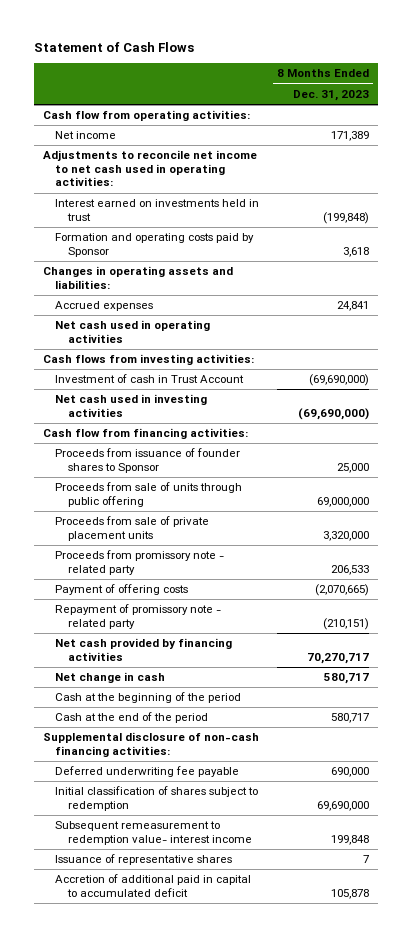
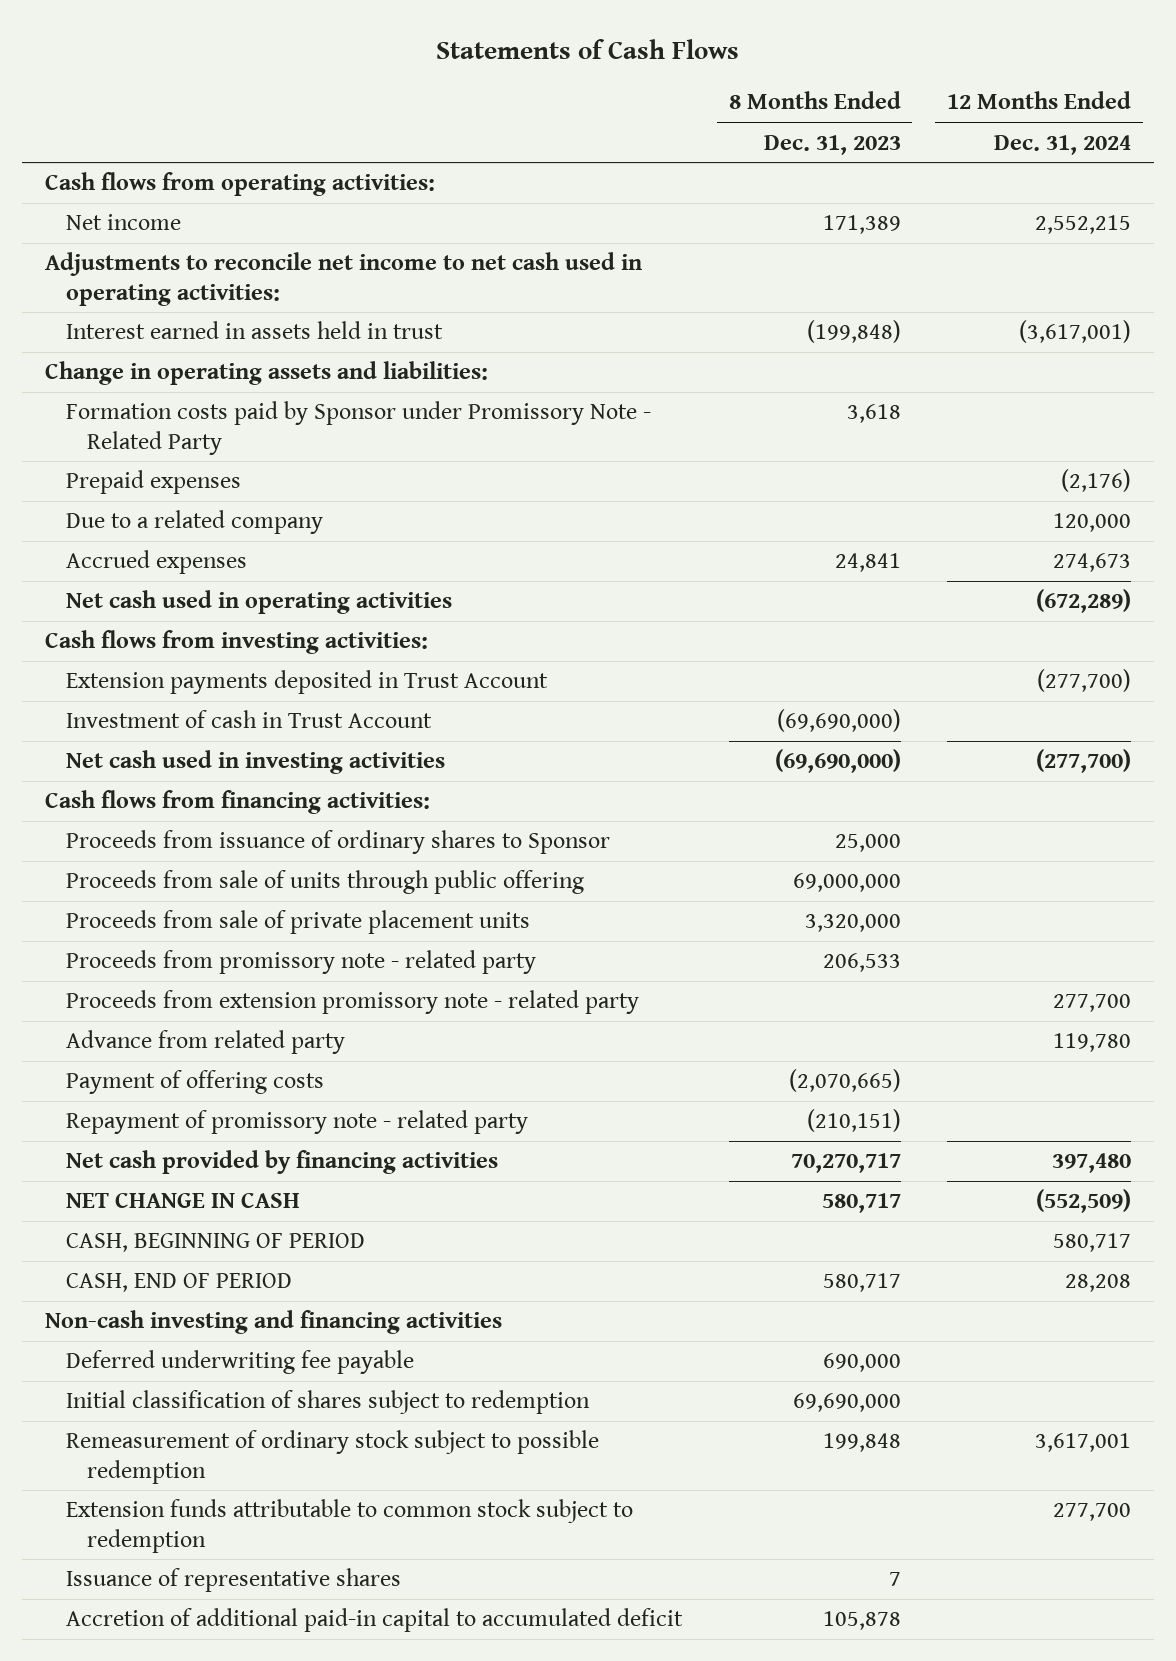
- Statement of Cash Flows
+ Statements of Cash Flows
- | 8 Months Ended Dec. 31, 2023
+ | 8 Months Ended Dec. 31, 2023 | 12 Months Ended Dec. 31, 2024
- Cash flow from operating activities:
+ Cash flows from operating activities:
- Interest earned on investments held in trust | (199,848)
- Formation and operating costs paid by Sponsor | 3,618
- Changes in operating assets and liabilities:
+ Interest earned in assets held in trust | (199,848) | (3,617,001)
+ Change in operating assets and liabilities:
+ Formation costs paid by Sponsor under Promissory Note - Related Party | 3,618 |
+ Prepaid expenses | | (2,176)
+ Due to a related company | | 120,000
+ Extension payments deposited in Trust Account | | (277,700)
- Cash flow from financing activities:
- Proceeds from issuance of founder shares to Sponsor | 25,000
+ Cash flows from financing activities:
+ Proceeds from issuance of ordinary shares to Sponsor | 25,000 |
+ Proceeds from extension promissory note - related party | | 277,700
+ Advance from related party | | 119,780
- Net change in cash | 580,717
- Cash at the beginning of the period
- Cash at the end of the period | 580,717
- Supplemental disclosure of non-cash financing activities:
+ NET CHANGE IN CASH | 580,717 | (552,509)
+ CASH, BEGINNING OF PERIOD | | 580,717
+ CASH, END OF PERIOD | 580,717 | 28,208
+ Non-cash investing and financing activities
- Subsequent remeasurement to redemption value- interest income | 199,848
+ Remeasurement of ordinary stock subject to possible redemption | 199,848 | 3,617,001
+ Extension funds attributable to common stock subject to redemption | | 277,700
- Accretion of additional paid in capital to accumulated deficit | 105,878
+ Accretion of additional paid-in capital to accumulated deficit | 105,878 |

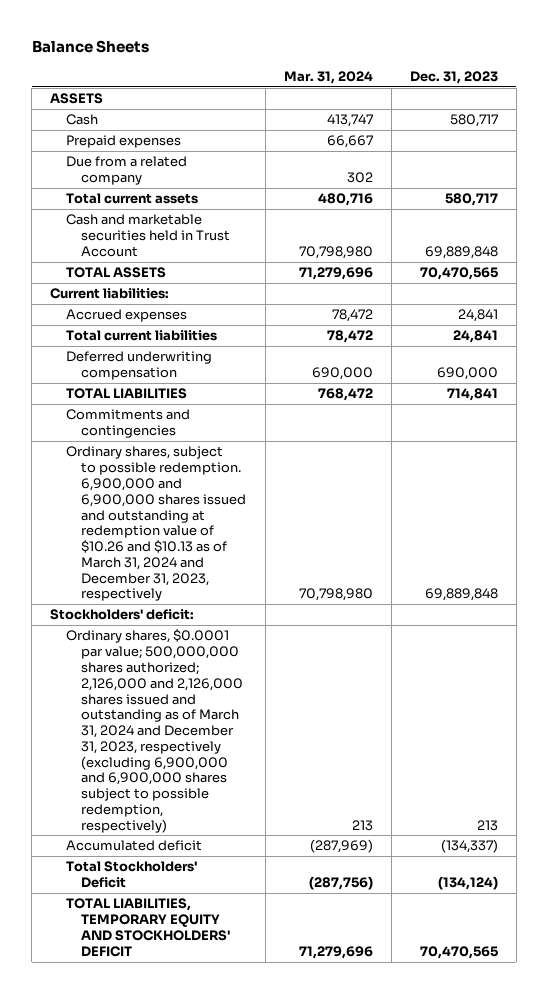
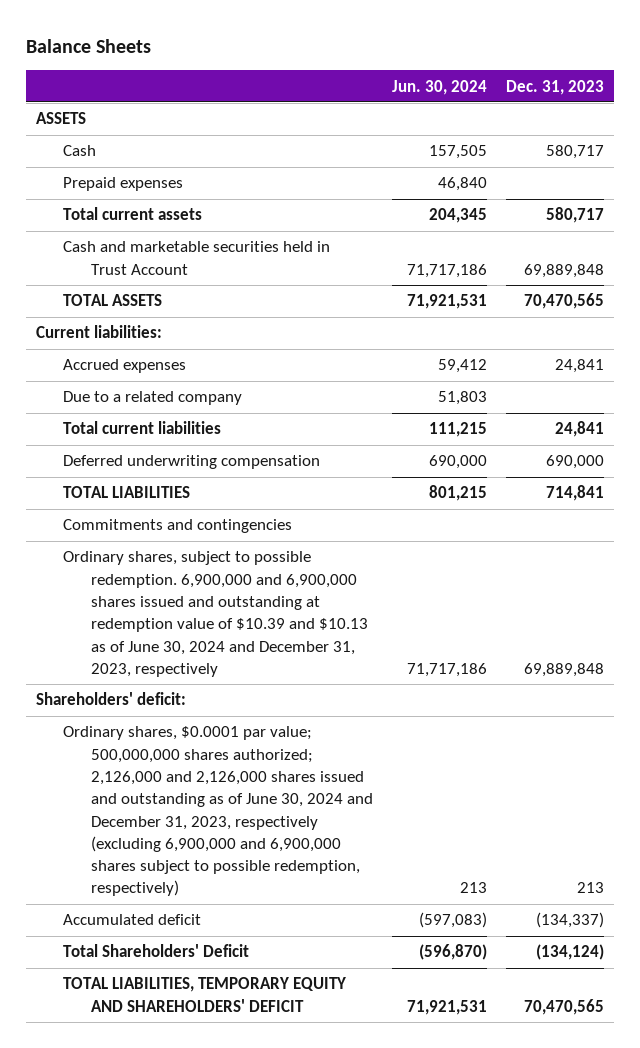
- | Mar. 31, 2024 | Dec. 31, 2023
+ | Jun. 30, 2024 | Dec. 31, 2023
- Due from a related company | 302 |
+ Due to a related company | 51,803 |
- Ordinary shares, subject to possible redemption. 6,900,000 and 6,900,000 shares issued and outstanding at redemption value of $10.26 and $10.13 as of March 31, 2024 and December 31, 2023, respectively | 70,798,980 | 69,889,848
- Stockholders' deficit:
- Ordinary shares, $0.0001 par value; 500,000,000 shares authorized; 2,126,000 and 2,126,000 shares issued and outstanding as of March 31, 2024 and December 31, 2023, respectively (excluding 6,900,000 and 6,900,000 shares subject to possible redemption, respectively) | 213 | 213
+ Ordinary shares, subject to possible redemption. 6,900,000 and 6,900,000 shares issued and outstanding at redemption value of $10.39 and $10.13 as of June 30, 2024 and December 31, 2023, respectively | 71,717,186 | 69,889,848
+ Shareholders' deficit:
+ Ordinary shares, $0.0001 par value; 500,000,000 shares authorized; 2,126,000 and 2,126,000 shares issued and outstanding as of June 30, 2024 and December 31, 2023, respectively (excluding 6,900,000 and 6,900,000 shares subject to possible redemption, respectively) | 213 | 213
- Total Stockholders' Deficit | (287,756) | (134,124)
- TOTAL LIABILITIES, TEMPORARY EQUITY AND STOCKHOLDERS' DEFICIT | 71,279,696 | 70,470,565
+ Total Shareholders' Deficit | (596,870) | (134,124)
+ TOTAL LIABILITIES, TEMPORARY EQUITY AND SHAREHOLDERS' DEFICIT | 71,921,531 | 70,470,565

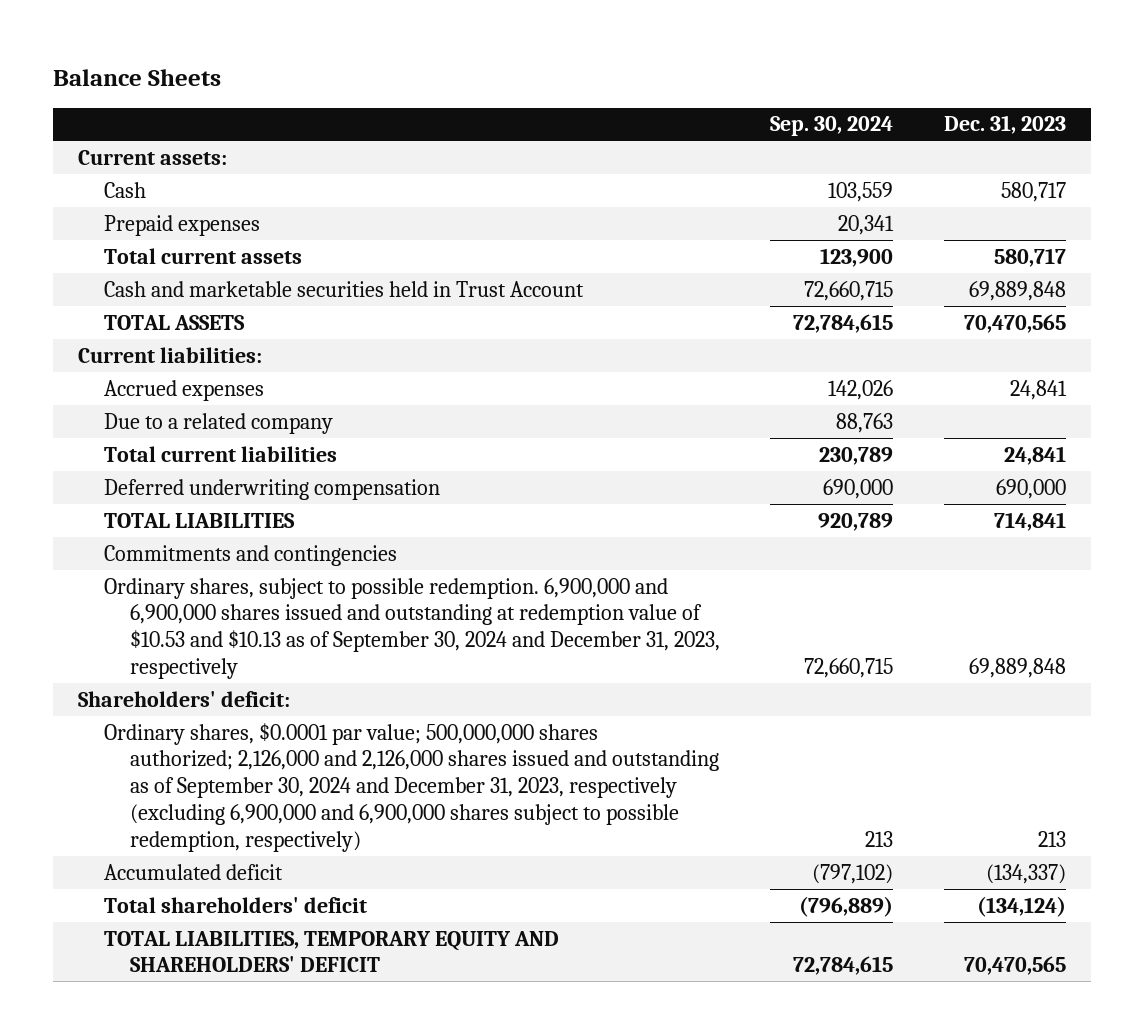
- | Jun. 30, 2024 | Dec. 31, 2023
+ | Sep. 30, 2024 | Dec. 31, 2023
- ASSETS
+ Current assets:
- Ordinary shares, subject to possible redemption. 6,900,000 and 6,900,000 shares issued and outstanding at redemption value of $10.39 and $10.13 as of June 30, 2024 and December 31, 2023, respectively | 71,717,186 | 69,889,848
+ Ordinary shares, subject to possible redemption. 6,900,000 and 6,900,000 shares issued and outstanding at redemption value of $10.53 and $10.13 as of September 30, 2024 and December 31, 2023, respectively | 72,660,715 | 69,889,848
- Ordinary shares, $0.0001 par value; 500,000,000 shares authorized; 2,126,000 and 2,126,000 shares issued and outstanding as of June 30, 2024 and December 31, 2023, respectively (excluding 6,900,000 and 6,900,000 shares subject to possible redemption, respectively) | 213 | 213
+ Ordinary shares, $0.0001 par value; 500,000,000 shares authorized; 2,126,000 and 2,126,000 shares issued and outstanding as of September 30, 2024 and December 31, 2023, respectively (excluding 6,900,000 and 6,900,000 shares subject to possible redemption, respectively) | 213 | 213
- Total Shareholders' Deficit | (596,870) | (134,124)
+ Total shareholders' deficit | (796,889) | (134,124)

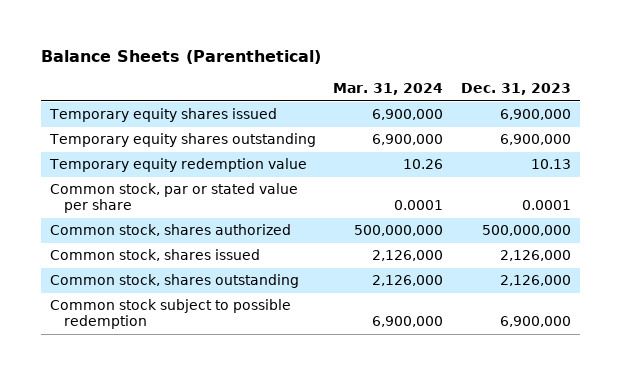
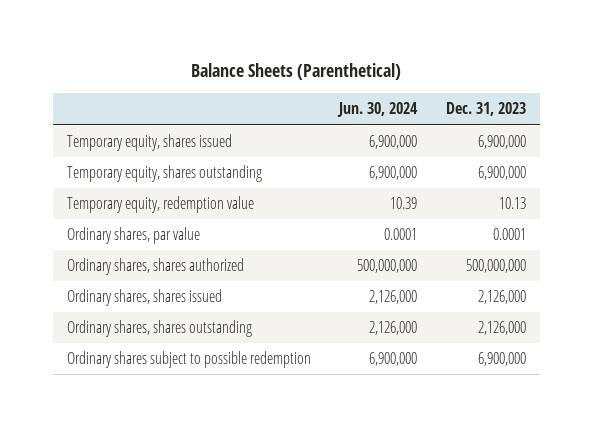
- | Mar. 31, 2024 | Dec. 31, 2023
+ | Jun. 30, 2024 | Dec. 31, 2023
- Temporary equity shares issued | 6,900,000 | 6,900,000
- Temporary equity shares outstanding | 6,900,000 | 6,900,000
- Temporary equity redemption value | 10.26 | 10.13
- Common stock, par or stated value per share | 0.0001 | 0.0001
- Common stock, shares authorized | 500,000,000 | 500,000,000
- Common stock, shares issued | 2,126,000 | 2,126,000
- Common stock, shares outstanding | 2,126,000 | 2,126,000
- Common stock subject to possible redemption | 6,900,000 | 6,900,000
+ Temporary equity, shares issued | 6,900,000 | 6,900,000
+ Temporary equity, shares outstanding | 6,900,000 | 6,900,000
+ Temporary equity, redemption value | 10.39 | 10.13
+ Ordinary shares, par value | 0.0001 | 0.0001
+ Ordinary shares, shares authorized | 500,000,000 | 500,000,000
+ Ordinary shares, shares issued | 2,126,000 | 2,126,000
+ Ordinary shares, shares outstanding | 2,126,000 | 2,126,000
+ Ordinary shares subject to possible redemption | 6,900,000 | 6,900,000

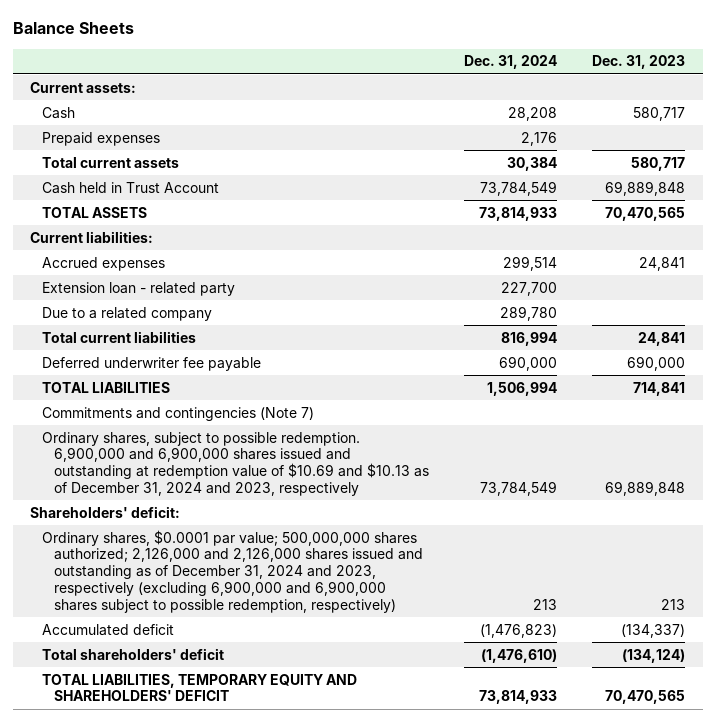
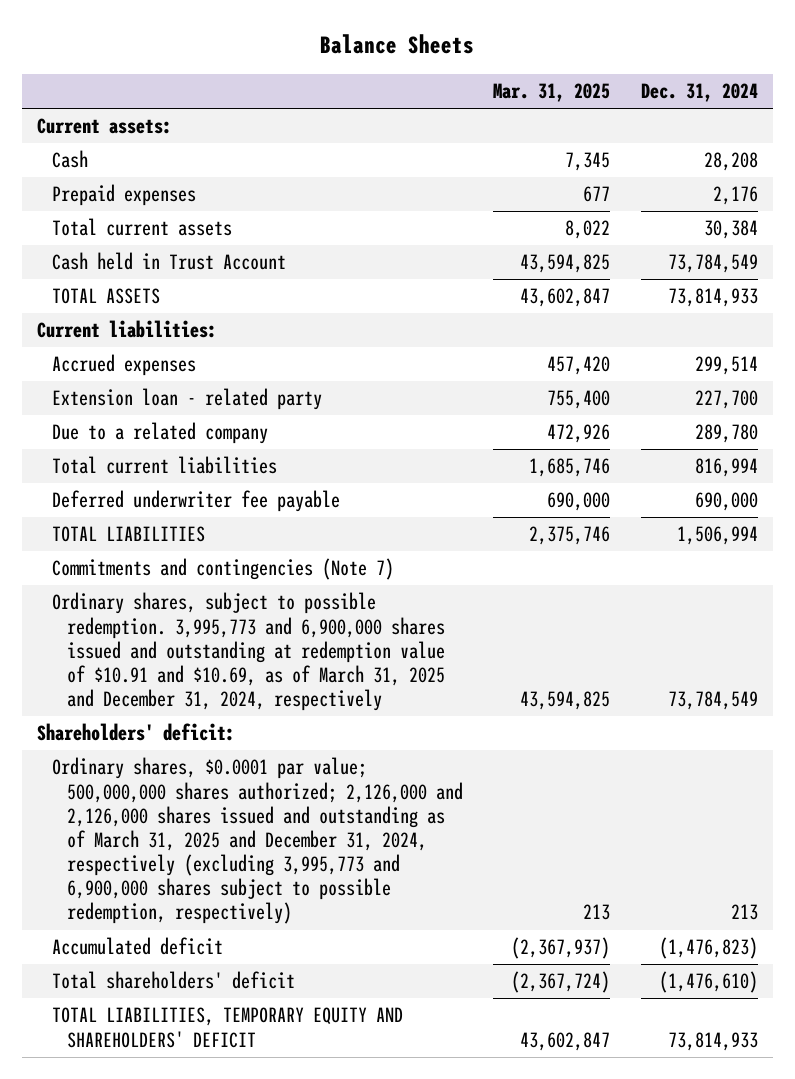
- | Dec. 31, 2024 | Dec. 31, 2023
+ | Mar. 31, 2025 | Dec. 31, 2024
- Ordinary shares, subject to possible redemption. 6,900,000 and 6,900,000 shares issued and outstanding at redemption value of $10.69 and $10.13 as of December 31, 2024 and 2023, respectively | 73,784,549 | 69,889,848
+ Ordinary shares, subject to possible redemption. 3,995,773 and 6,900,000 shares issued and outstanding at redemption value of $10.91 and $10.69, as of March 31, 2025 and December 31, 2024, respectively | 43,594,825 | 73,784,549
- Ordinary shares, $0.0001 par value; 500,000,000 shares authorized; 2,126,000 and 2,126,000 shares issued and outstanding as of December 31, 2024 and 2023, respectively (excluding 6,900,000 and 6,900,000 shares subject to possible redemption, respectively) | 213 | 213
+ Ordinary shares, $0.0001 par value; 500,000,000 shares authorized; 2,126,000 and 2,126,000 shares issued and outstanding as of March 31, 2025 and December 31, 2024, respectively (excluding 3,995,773 and 6,900,000 shares subject to possible redemption, respectively) | 213 | 213

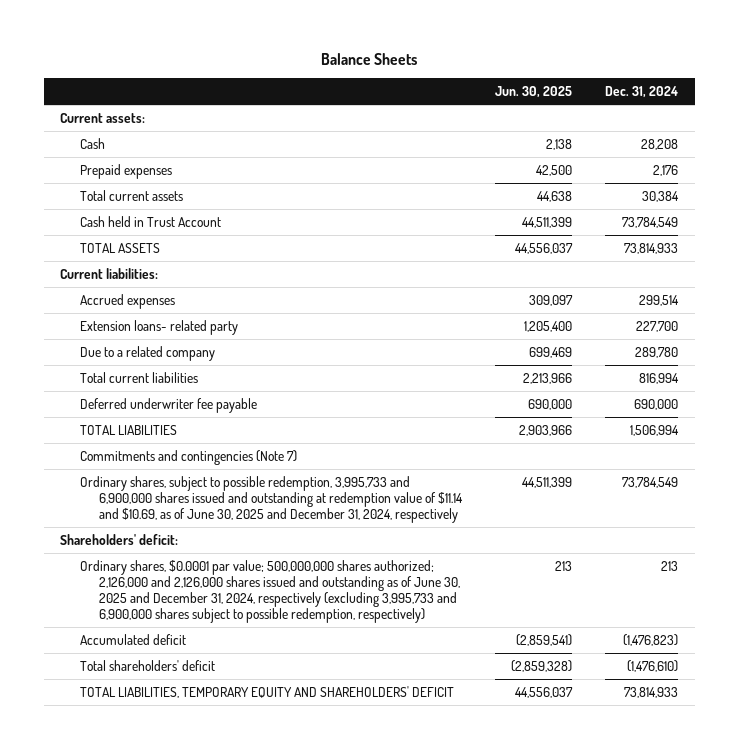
- | Mar. 31, 2025 | Dec. 31, 2024
+ | Jun. 30, 2025 | Dec. 31, 2024
- Extension loan - related party | 755,400 | 227,700
+ Extension loans- related party | 1,205,400 | 227,700
- Ordinary shares, subject to possible redemption. 3,995,773 and 6,900,000 shares issued and outstanding at redemption value of $10.91 and $10.69, as of March 31, 2025 and December 31, 2024, respectively | 43,594,825 | 73,784,549
+ Ordinary shares, subject to possible redemption, 3,995,733 and 6,900,000 shares issued and outstanding at redemption value of $11.14 and $10.69, as of June 30, 2025 and December 31, 2024, respectively | 44,511,399 | 73,784,549
- Ordinary shares, $0.0001 par value; 500,000,000 shares authorized; 2,126,000 and 2,126,000 shares issued and outstanding as of March 31, 2025 and December 31, 2024, respectively (excluding 3,995,773 and 6,900,000 shares subject to possible redemption, respectively) | 213 | 213
+ Ordinary shares, $0.0001 par value; 500,000,000 shares authorized; 2,126,000 and 2,126,000 shares issued and outstanding as of June 30, 2025 and December 31, 2024, respectively (excluding 3,995,733 and 6,900,000 shares subject to possible redemption, respectively) | 213 | 213

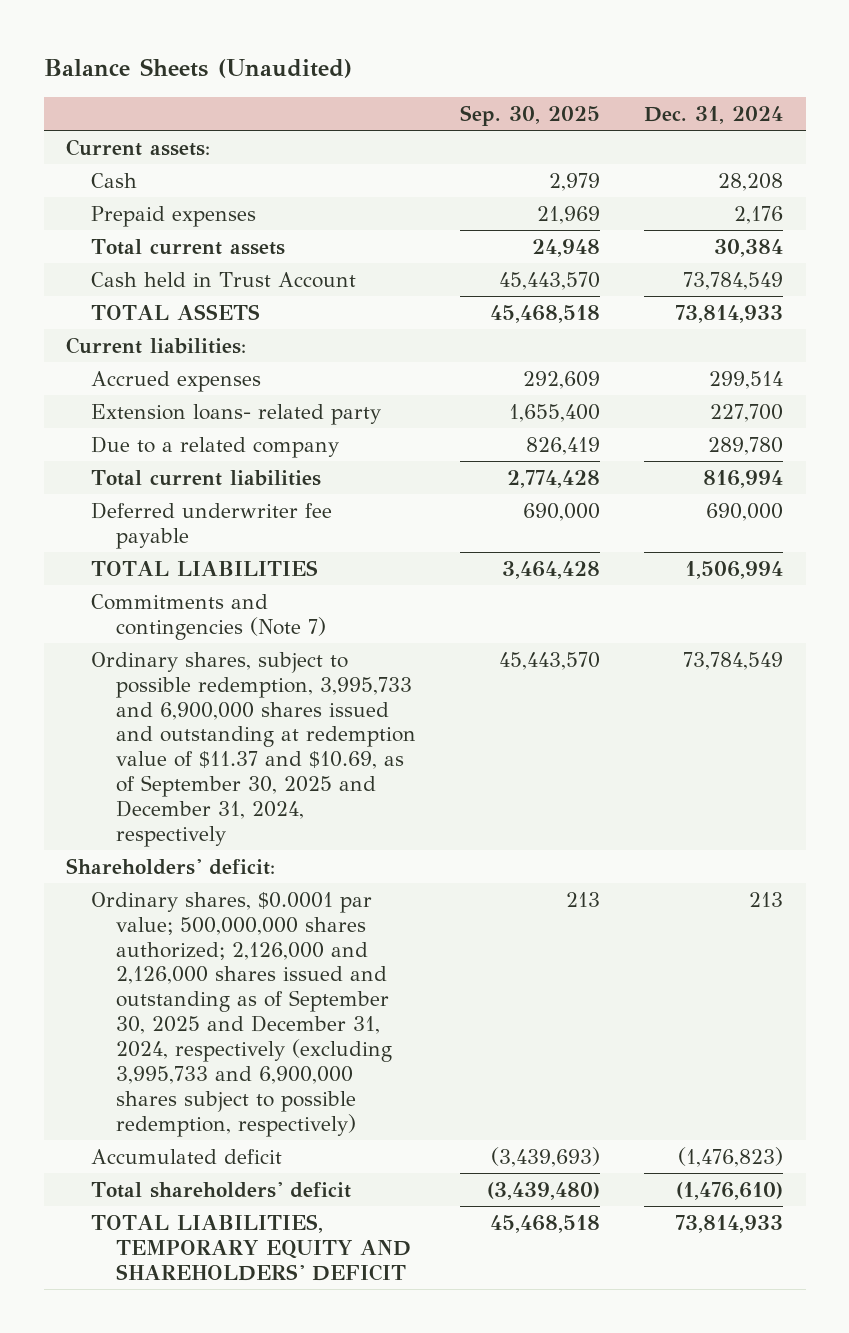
- Balance Sheets
+ Balance Sheets (Unaudited)
- | Jun. 30, 2025 | Dec. 31, 2024
+ | Sep. 30, 2025 | Dec. 31, 2024
- Ordinary shares, subject to possible redemption, 3,995,733 and 6,900,000 shares issued and outstanding at redemption value of $11.14 and $10.69, as of June 30, 2025 and December 31, 2024, respectively | 44,511,399 | 73,784,549
+ Ordinary shares, subject to possible redemption, 3,995,733 and 6,900,000 shares issued and outstanding at redemption value of $11.37 and $10.69, as of September 30, 2025 and December 31, 2024, respectively | 45,443,570 | 73,784,549
- Ordinary shares, $0.0001 par value; 500,000,000 shares authorized; 2,126,000 and 2,126,000 shares issued and outstanding as of June 30, 2025 and December 31, 2024, respectively (excluding 3,995,733 and 6,900,000 shares subject to possible redemption, respectively) | 213 | 213
+ Ordinary shares, $0.0001 par value; 500,000,000 shares authorized; 2,126,000 and 2,126,000 shares issued and outstanding as of September 30, 2025 and December 31, 2024, respectively (excluding 3,995,733 and 6,900,000 shares subject to possible redemption, respectively) | 213 | 213

